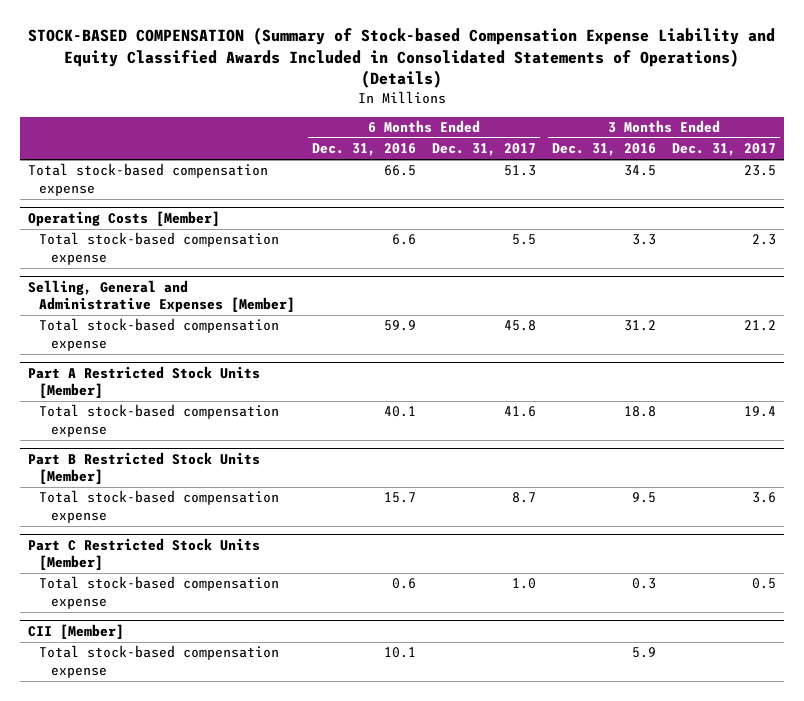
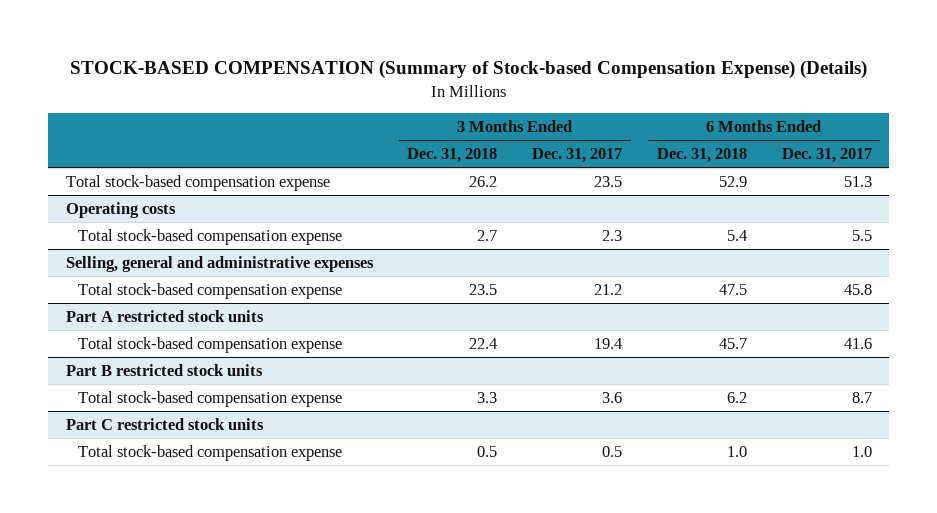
- STOCK-BASED COMPENSATION (Summary of Stock-based Compensation Expense Liability and Equity Classified Awards Included in Consolidated Statements of Operations) (Details)
+ STOCK-BASED COMPENSATION (Summary of Stock-based Compensation Expense) (Details)
- | 6 Months Ended Dec. 31, 2016 | 6 Months Ended Dec. 31, 2017 | 3 Months Ended Dec. 31, 2016 | 3 Months Ended Dec. 31, 2017
+ | 3 Months Ended Dec. 31, 2018 | 3 Months Ended Dec. 31, 2017 | 6 Months Ended Dec. 31, 2018 | 6 Months Ended Dec. 31, 2017
- Operating Costs [Member]
+ Operating costs
- Selling, General and Administrative Expenses [Member]
+ Selling, general and administrative expenses
- Part A Restricted Stock Units [Member]
+ Part A restricted stock units
- Part B Restricted Stock Units [Member]
+ Part B restricted stock units
- Part C Restricted Stock Units [Member]
+ Part C restricted stock units
- CII [Member]
- Total stock-based compensation expense | 10.1 | | 5.9 |

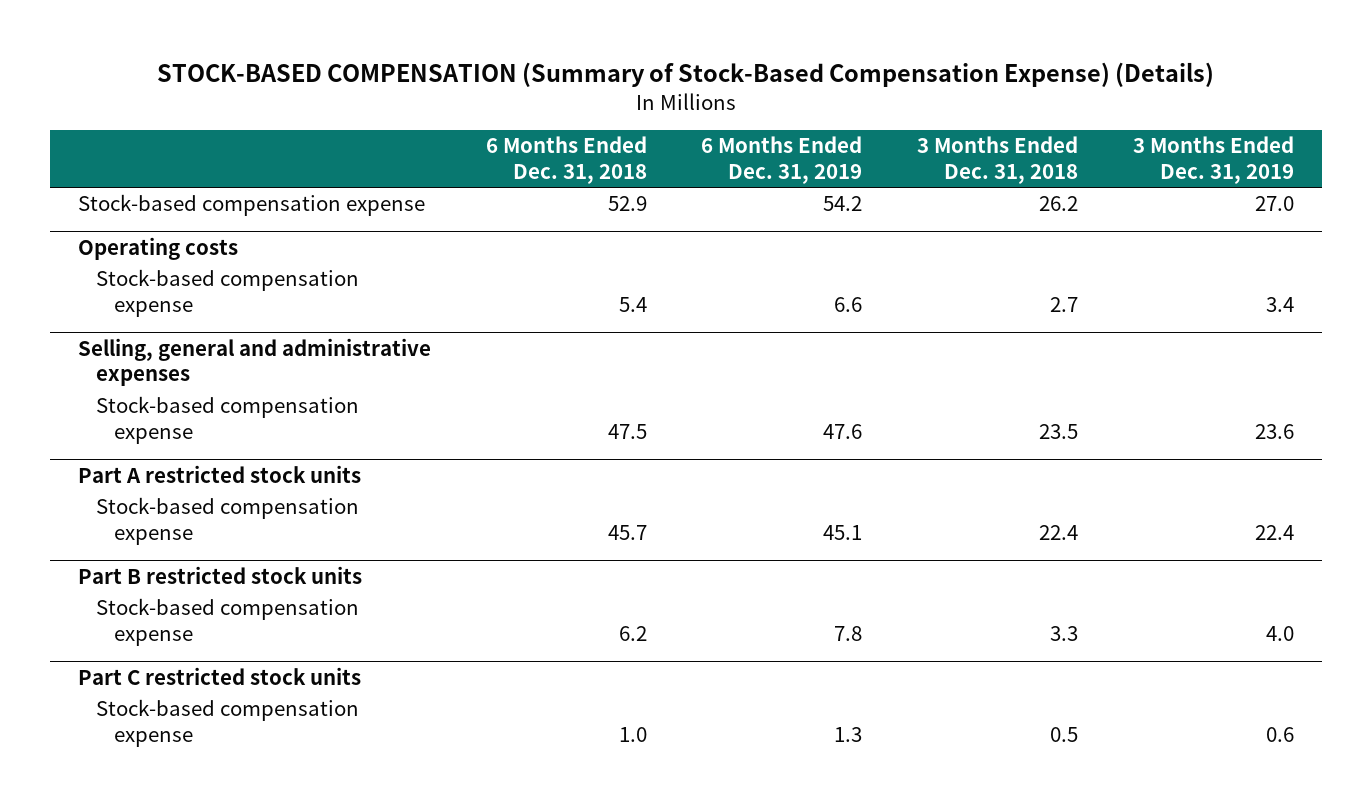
- STOCK-BASED COMPENSATION (Summary of Stock-based Compensation Expense) (Details)
+ STOCK-BASED COMPENSATION (Summary of Stock-Based Compensation Expense) (Details)
- | 3 Months Ended Dec. 31, 2018 | 3 Months Ended Dec. 31, 2017 | 6 Months Ended Dec. 31, 2018 | 6 Months Ended Dec. 31, 2017
+ | 6 Months Ended Dec. 31, 2018 | 6 Months Ended Dec. 31, 2019 | 3 Months Ended Dec. 31, 2018 | 3 Months Ended Dec. 31, 2019
- Total stock-based compensation expense | 26.2 | 23.5 | 52.9 | 51.3
+ Stock-based compensation expense | 52.9 | 54.2 | 26.2 | 27.0
@ Operating costs
- Total stock-based compensation expense | 2.7 | 2.3 | 5.4 | 5.5
+ Stock-based compensation expense | 5.4 | 6.6 | 2.7 | 3.4
@ Selling, general and administrative expenses
- Total stock-based compensation expense | 23.5 | 21.2 | 47.5 | 45.8
+ Stock-based compensation expense | 47.5 | 47.6 | 23.5 | 23.6
@ Part A restricted stock units
- Total stock-based compensation expense | 22.4 | 19.4 | 45.7 | 41.6
+ Stock-based compensation expense | 45.7 | 45.1 | 22.4 | 22.4
@ Part B restricted stock units
- Total stock-based compensation expense | 3.3 | 3.6 | 6.2 | 8.7
+ Stock-based compensation expense | 6.2 | 7.8 | 3.3 | 4.0
@ Part C restricted stock units
- Total stock-based compensation expense | 0.5 | 0.5 | 1.0 | 1.0
+ Stock-based compensation expense | 1.0 | 1.3 | 0.5 | 0.6

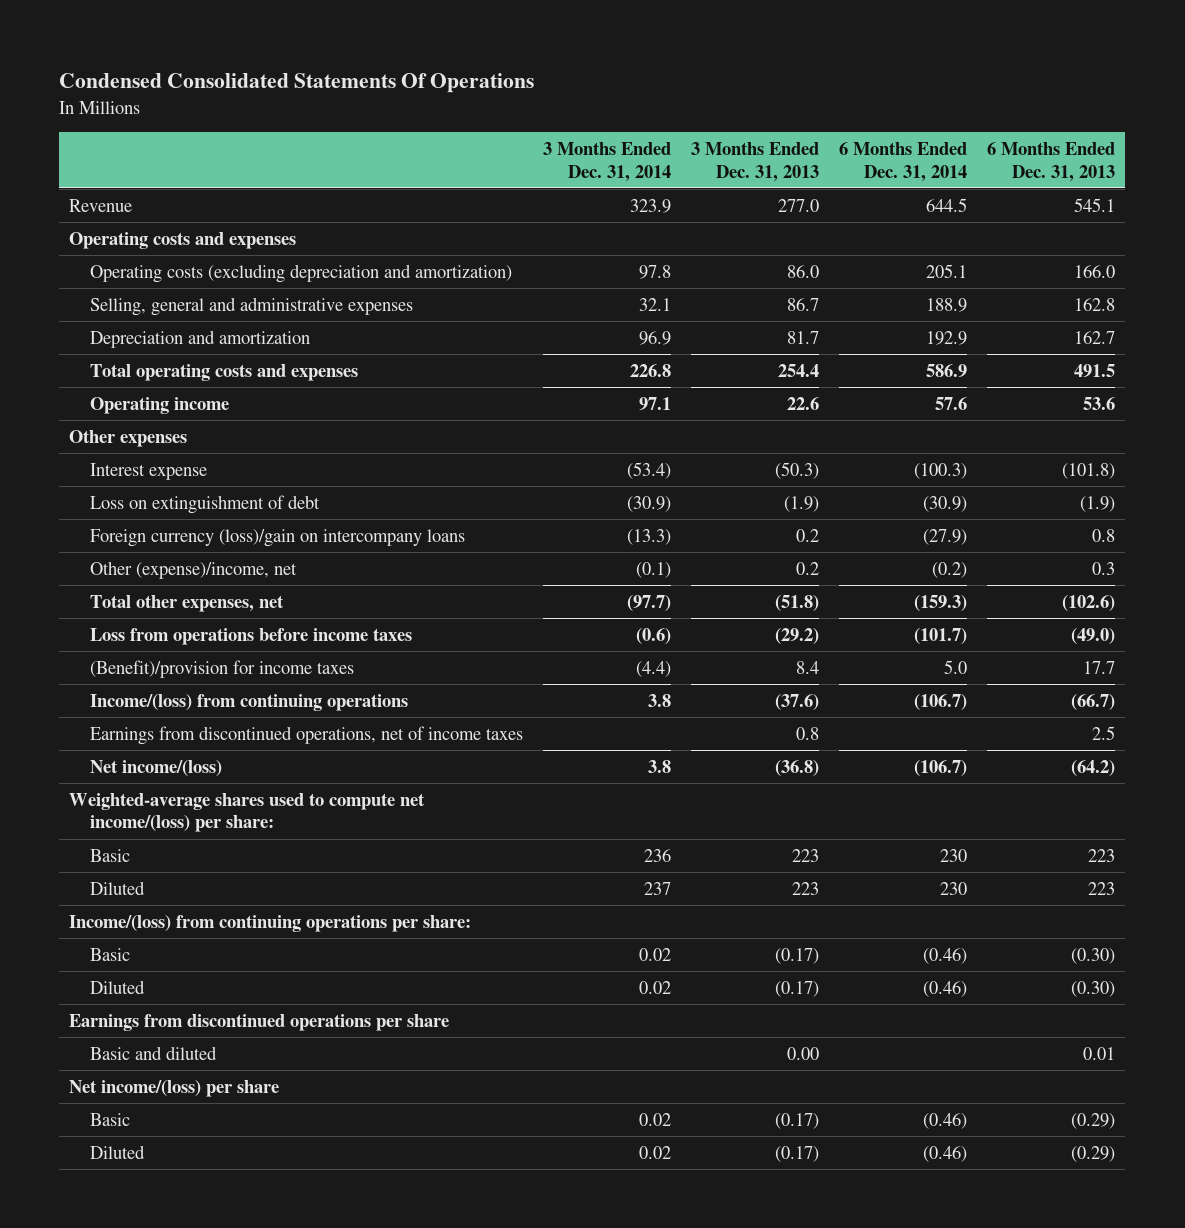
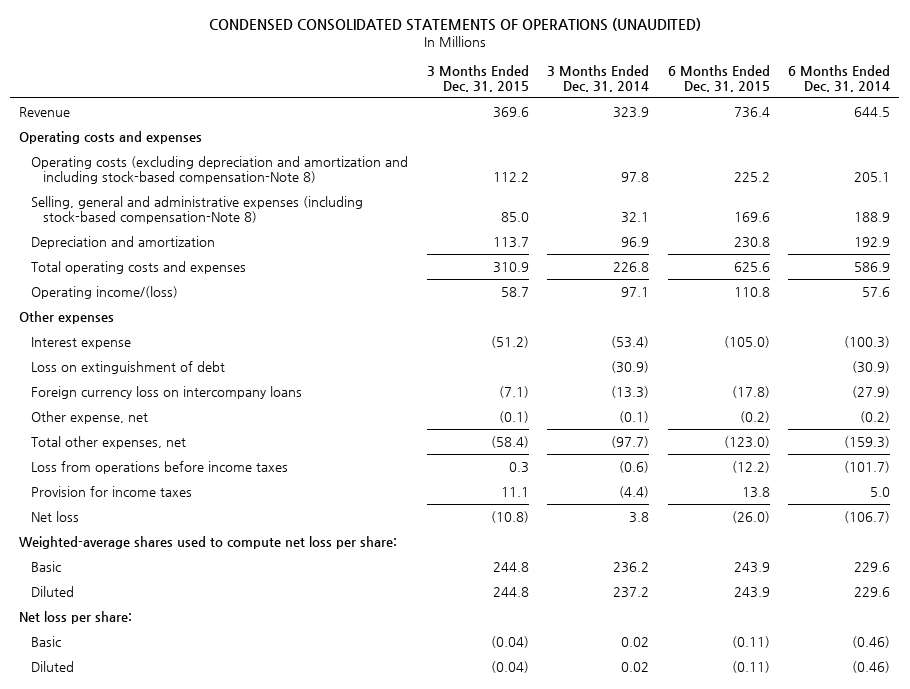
- Condensed Consolidated Statements Of Operations
+ CONDENSED CONSOLIDATED STATEMENTS OF OPERATIONS (UNAUDITED)
- | 3 Months Ended Dec. 31, 2014 | 3 Months Ended Dec. 31, 2013 | 6 Months Ended Dec. 31, 2014 | 6 Months Ended Dec. 31, 2013
+ | 3 Months Ended Dec. 31, 2015 | 3 Months Ended Dec. 31, 2014 | 6 Months Ended Dec. 31, 2015 | 6 Months Ended Dec. 31, 2014
- Operating costs (excluding depreciation and amortization) | 97.8 | 86.0 | 205.1 | 166.0
- Selling, general and administrative expenses | 32.1 | 86.7 | 188.9 | 162.8
+ Operating costs (excluding depreciation and amortization and including stock-based compensation-Note 8) | 112.2 | 97.8 | 225.2 | 205.1
+ Selling, general and administrative expenses (including stock-based compensation-Note 8) | 85.0 | 32.1 | 169.6 | 188.9
- Operating income | 97.1 | 22.6 | 57.6 | 53.6
+ Operating income/(loss) | 58.7 | 97.1 | 110.8 | 57.6
- Foreign currency (loss)/gain on intercompany loans | (13.3) | 0.2 | (27.9) | 0.8
- Other (expense)/income, net | (0.1) | 0.2 | (0.2) | 0.3
+ Foreign currency loss on intercompany loans | (7.1) | (13.3) | (17.8) | (27.9)
+ Other expense, net | (0.1) | (0.1) | (0.2) | (0.2)
- (Benefit)/provision for income taxes | (4.4) | 8.4 | 5.0 | 17.7
- Income/(loss) from continuing operations | 3.8 | (37.6) | (106.7) | (66.7)
- Earnings from discontinued operations, net of income taxes | | 0.8 | | 2.5
- Net income/(loss) | 3.8 | (36.8) | (106.7) | (64.2)
- Weighted-average shares used to compute net income/(loss) per share:
- Basic | 236 | 223 | 230 | 223
- Diluted | 237 | 223 | 230 | 223
- Income/(loss) from continuing operations per share:
- Basic | 0.02 | (0.17) | (0.46) | (0.30)
- Diluted | 0.02 | (0.17) | (0.46) | (0.30)
- Earnings from discontinued operations per share
- Basic and diluted | | 0.00 | | 0.01
- Net income/(loss) per share
+ Provision for income taxes | 11.1 | (4.4) | 13.8 | 5.0
+ Net loss | (10.8) | 3.8 | (26.0) | (106.7)
+ Weighted-average shares used to compute net loss per share:
+ Basic | 244.8 | 236.2 | 243.9 | 229.6
+ Diluted | 244.8 | 237.2 | 243.9 | 229.6
+ Net loss per share:

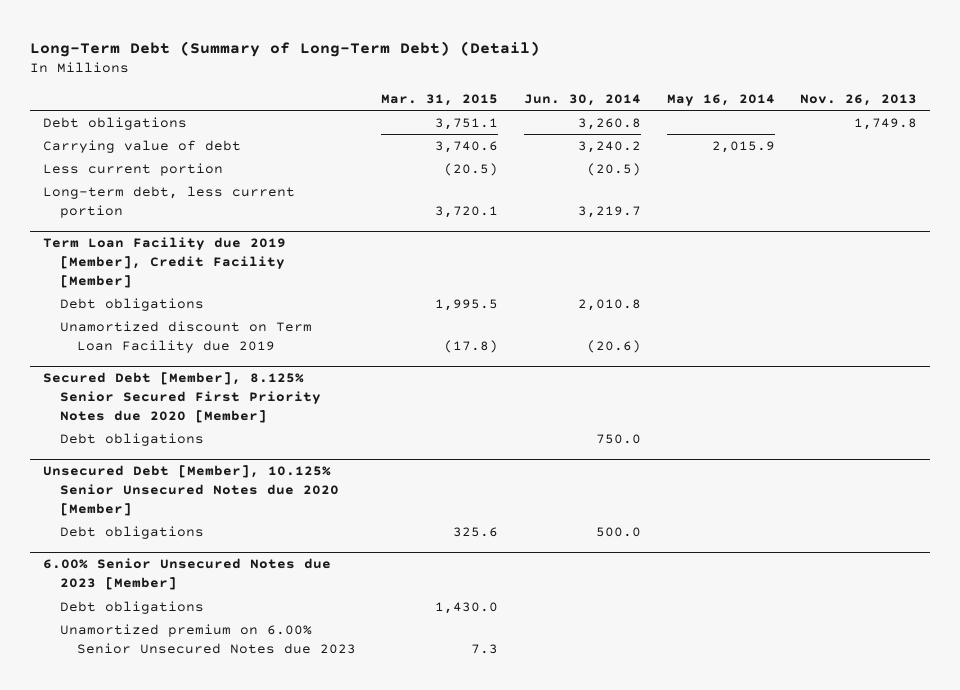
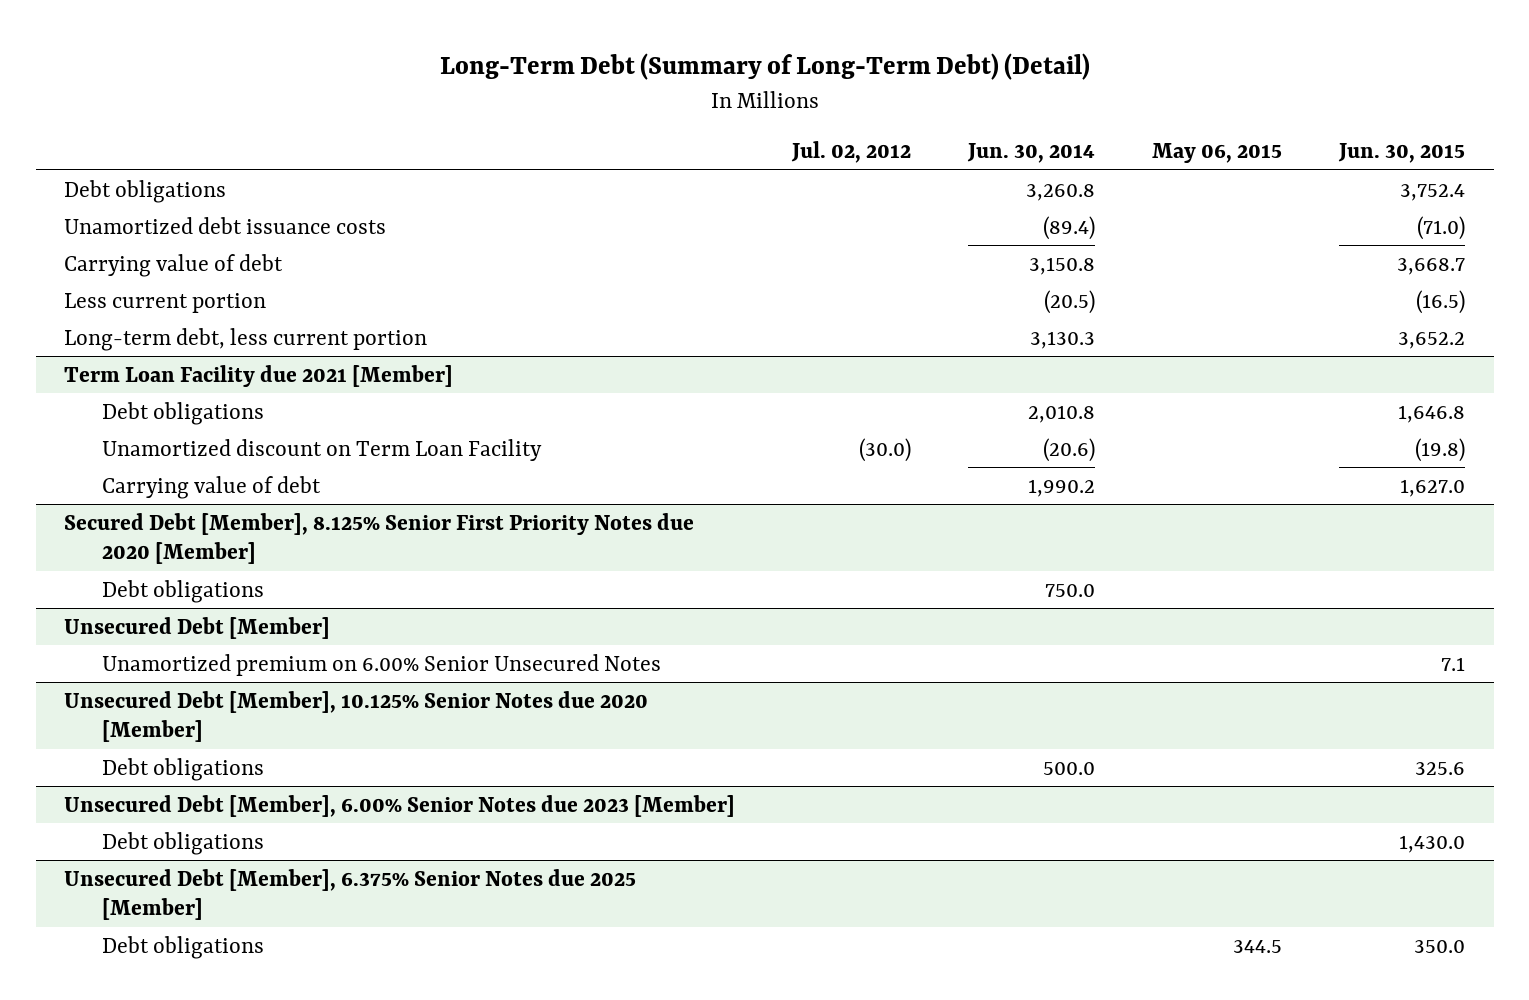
- | Mar. 31, 2015 | Jun. 30, 2014 | May 16, 2014 | Nov. 26, 2013
+ | Jul. 02, 2012 | Jun. 30, 2014 | May 06, 2015 | Jun. 30, 2015
- Carrying value of debt | 3,740.6 | 3,240.2 | 2,015.9 |
+ Unamortized debt issuance costs | | (89.4) | | (71.0)
+ Carrying value of debt | | 3,150.8 | | 3,668.7
- Long-term debt, less current portion | 3,720.1 | 3,219.7 | |
- Term Loan Facility due 2019 [Member], Credit Facility [Member]
+ Long-term debt, less current portion | | 3,130.3 | | 3,652.2
+ Term Loan Facility due 2021 [Member]
- Unamortized discount on Term Loan Facility due 2019 | (17.8) | (20.6) | |
- Secured Debt [Member], 8.125% Senior Secured First Priority Notes due 2020 [Member]
+ Unamortized discount on Term Loan Facility | (30.0) | (20.6) | | (19.8)
+ Carrying value of debt | | 1,990.2 | | 1,627.0
+ Secured Debt [Member], 8.125% Senior First Priority Notes due 2020 [Member]
- Unsecured Debt [Member], 10.125% Senior Unsecured Notes due 2020 [Member]
+ Unsecured Debt [Member]
+ Unamortized premium on 6.00% Senior Unsecured Notes | | | | 7.1
+ Unsecured Debt [Member], 10.125% Senior Notes due 2020 [Member]
- 6.00% Senior Unsecured Notes due 2023 [Member]
+ Unsecured Debt [Member], 6.00% Senior Notes due 2023 [Member]
- Unamortized premium on 6.00% Senior Unsecured Notes due 2023 | 7.3 | | |
+ Unsecured Debt [Member], 6.375% Senior Notes due 2025 [Member]
+ Debt obligations | | | 344.5 | 350.0

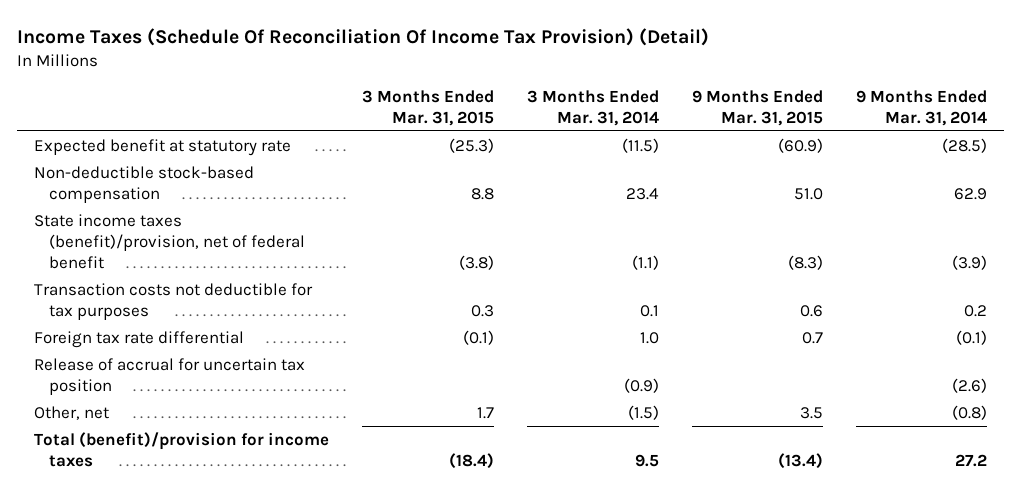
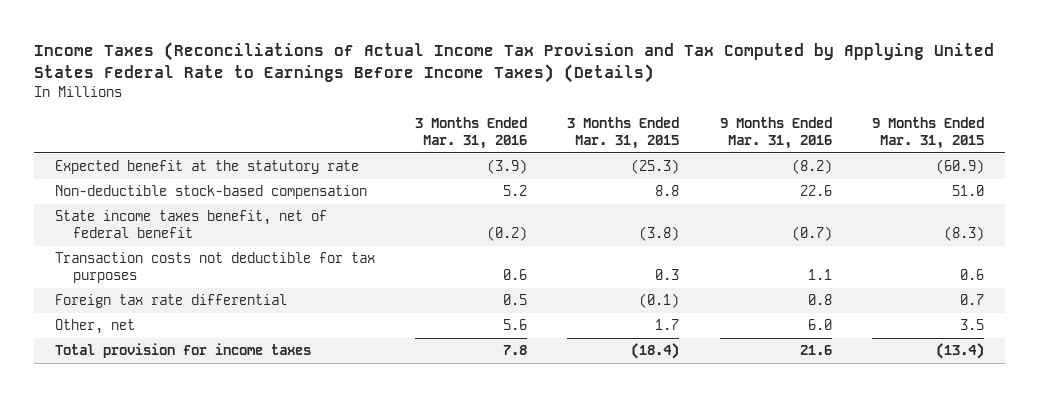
- Income Taxes (Schedule Of Reconciliation Of Income Tax Provision) (Detail)
+ Income Taxes (Reconciliations of Actual Income Tax Provision and Tax Computed by Applying United States Federal Rate to Earnings Before Income Taxes) (Details)
- | 3 Months Ended Mar. 31, 2015 | 3 Months Ended Mar. 31, 2014 | 9 Months Ended Mar. 31, 2015 | 9 Months Ended Mar. 31, 2014
+ | 3 Months Ended Mar. 31, 2016 | 3 Months Ended Mar. 31, 2015 | 9 Months Ended Mar. 31, 2016 | 9 Months Ended Mar. 31, 2015
- Expected benefit at statutory rate | (25.3) | (11.5) | (60.9) | (28.5)
+ Expected benefit at the statutory rate | (3.9) | (25.3) | (8.2) | (60.9)
- State income taxes (benefit)/provision, net of federal benefit | (3.8) | (1.1) | (8.3) | (3.9)
+ State income taxes benefit, net of federal benefit | (0.2) | (3.8) | (0.7) | (8.3)
- Release of accrual for uncertain tax position | | (0.9) | | (2.6)
- Total (benefit)/provision for income taxes | (18.4) | 9.5 | (13.4) | 27.2
+ Total provision for income taxes | 7.8 | (18.4) | 21.6 | (13.4)

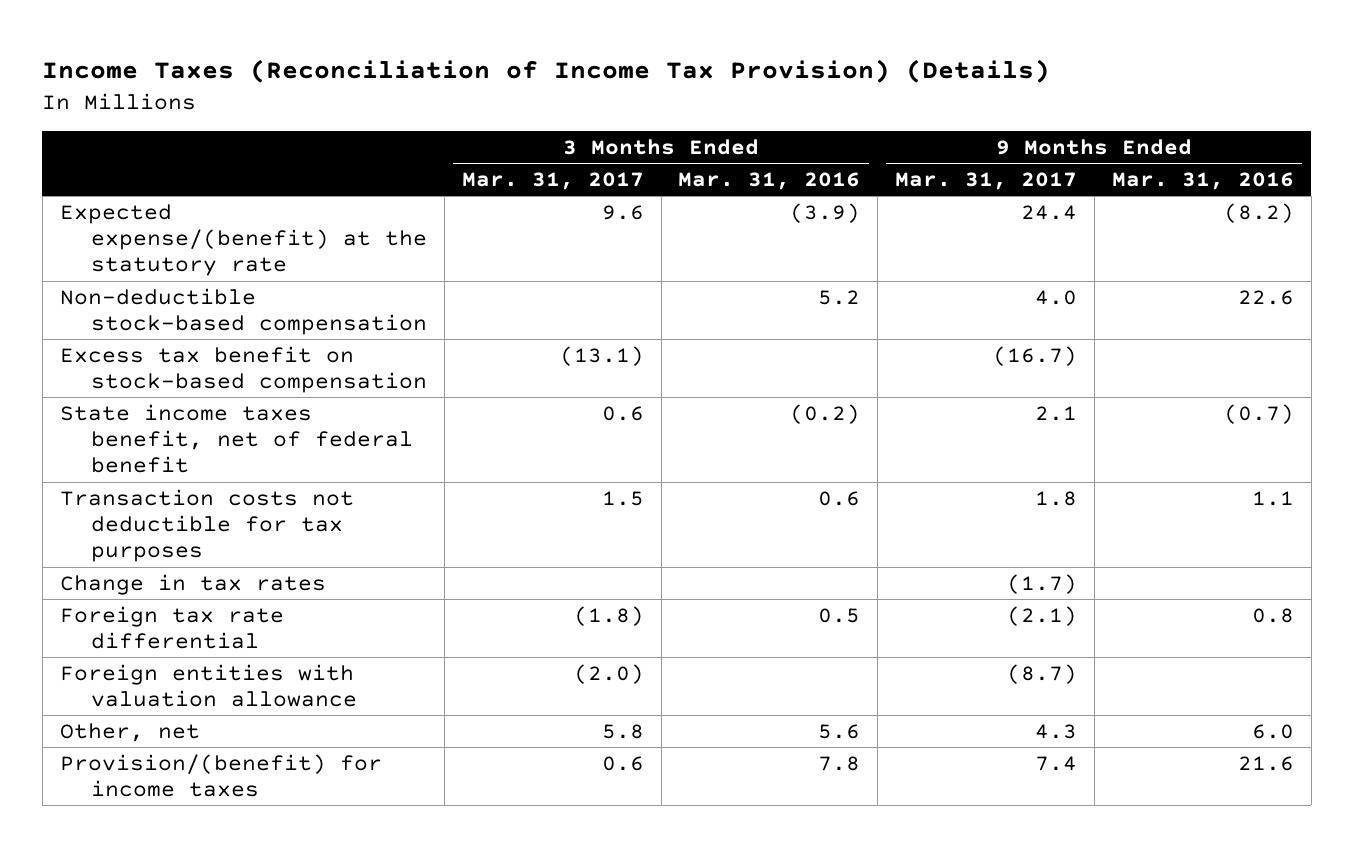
- Income Taxes (Reconciliations of Actual Income Tax Provision and Tax Computed by Applying United States Federal Rate to Earnings Before Income Taxes) (Details)
+ Income Taxes (Reconciliation of Income Tax Provision) (Details)
- | 3 Months Ended Mar. 31, 2016 | 3 Months Ended Mar. 31, 2015 | 9 Months Ended Mar. 31, 2016 | 9 Months Ended Mar. 31, 2015
+ | 3 Months Ended Mar. 31, 2017 | 3 Months Ended Mar. 31, 2016 | 9 Months Ended Mar. 31, 2017 | 9 Months Ended Mar. 31, 2016
- Expected benefit at the statutory rate | (3.9) | (25.3) | (8.2) | (60.9)
+ Expected expense/(benefit) at the statutory rate | 9.6 | (3.9) | 24.4 | (8.2)
+ Excess tax benefit on stock-based compensation | (13.1) | | (16.7) |
+ Change in tax rates | | | (1.7) |
+ Foreign entities with valuation allowance | (2.0) | | (8.7) |
- Total provision for income taxes | 7.8 | (18.4) | 21.6 | (13.4)
+ Provision/(benefit) for income taxes | 0.6 | 7.8 | 7.4 | 21.6

